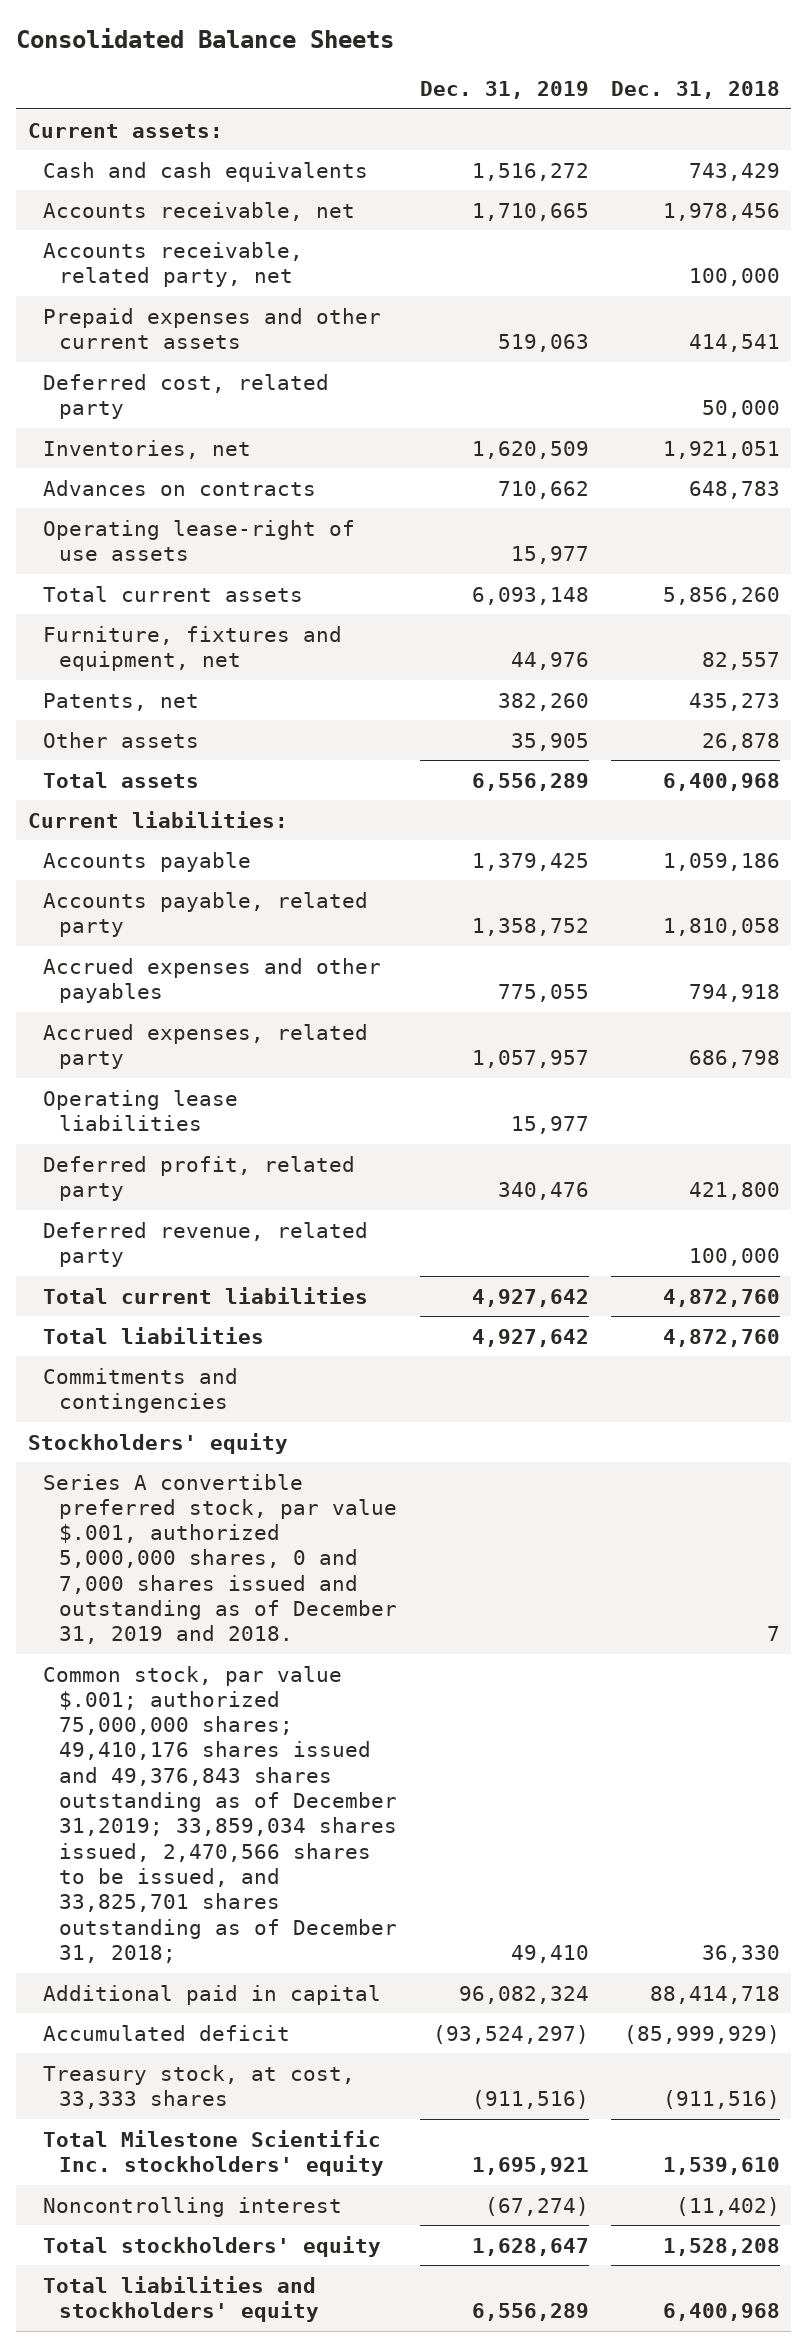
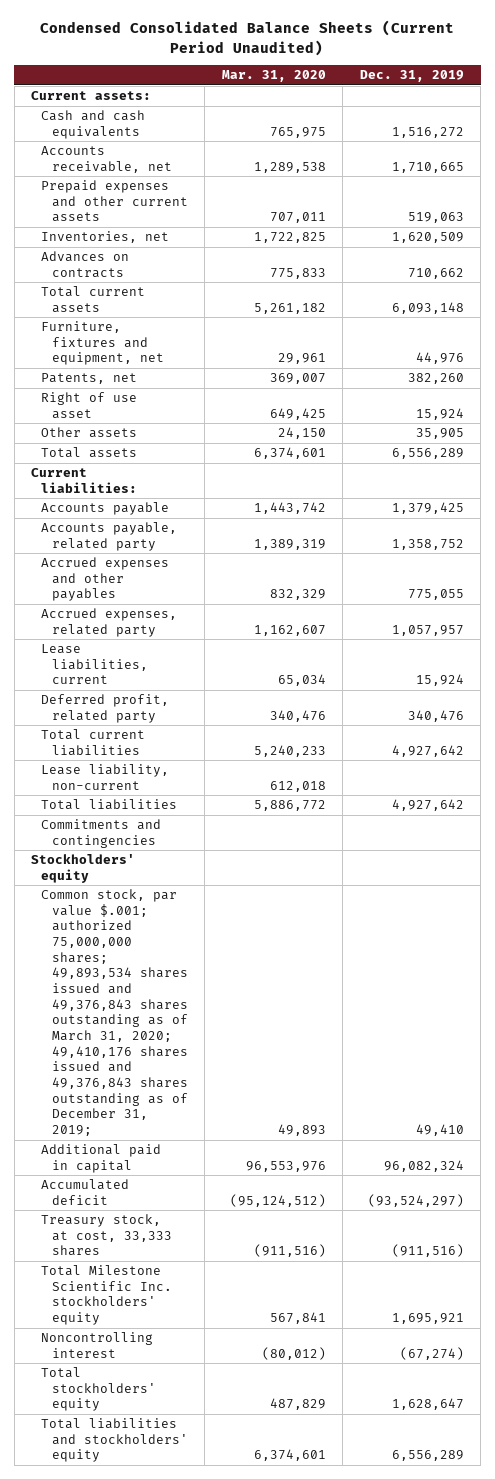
- Consolidated Balance Sheets
+ Condensed Consolidated Balance Sheets (Current Period Unaudited)
- | Dec. 31, 2019 | Dec. 31, 2018
+ | Mar. 31, 2020 | Dec. 31, 2019
- Accounts receivable, related party, net | | 100,000
- Deferred cost, related party | | 50,000
- Operating lease-right of use assets | 15,977 |
+ Right of use asset | 649,425 | 15,924
- Operating lease liabilities | 15,977 |
+ Lease liabilities, current | 65,034 | 15,924
- Deferred revenue, related party | | 100,000
+ Lease liability, non-current | 612,018 |
- Series A convertible preferred stock, par value $.001, authorized 5,000,000 shares, 0 and 7,000 shares issued and outstanding as of December 31, 2019 and 2018. | | 7
- Common stock, par value $.001; authorized 75,000,000 shares; 49,410,176 shares issued and 49,376,843 shares outstanding as of December 31,2019; 33,859,034 shares issued, 2,470,566 shares to be issued, and 33,825,701 shares outstanding as of December 31, 2018; | 49,410 | 36,330
+ Common stock, par value $.001; authorized 75,000,000 shares; 49,893,534 shares issued and 49,376,843 shares outstanding as of March 31, 2020; 49,410,176 shares issued and 49,376,843 shares outstanding as of December 31, 2019; | 49,893 | 49,410

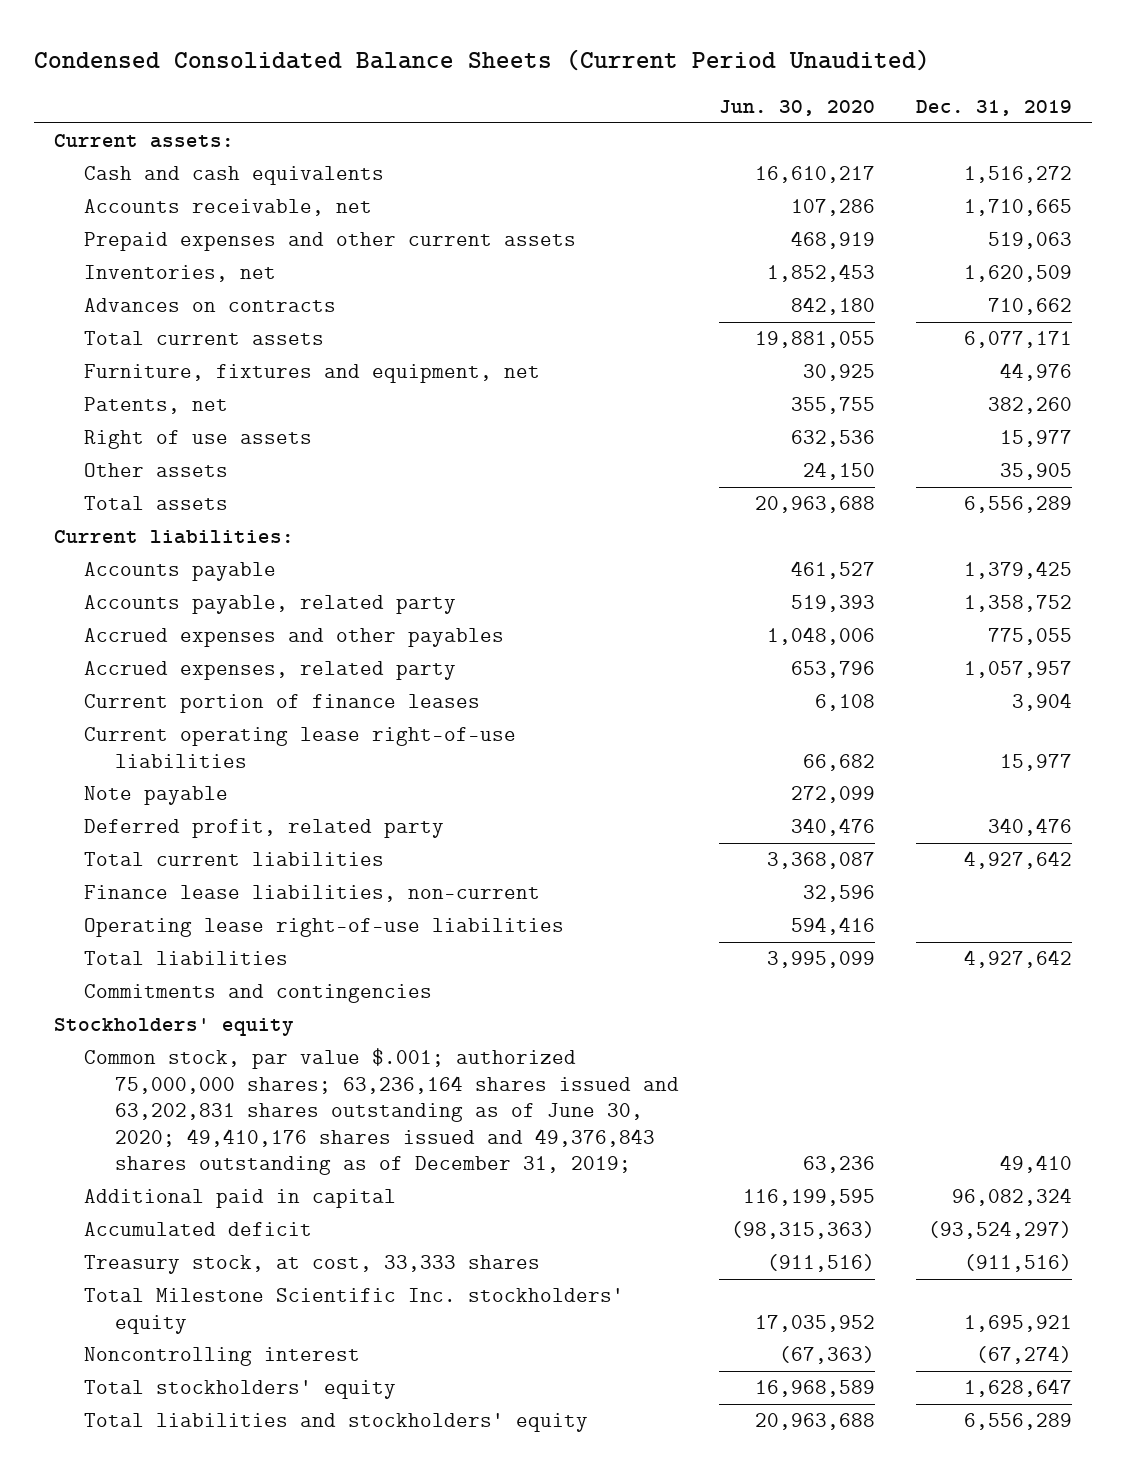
- | Mar. 31, 2020 | Dec. 31, 2019
+ | Jun. 30, 2020 | Dec. 31, 2019
- Total current assets | 5,261,182 | 6,093,148
+ Total current assets | 19,881,055 | 6,077,171
- Right of use asset | 649,425 | 15,924
+ Right of use assets | 632,536 | 15,977
- Lease liabilities, current | 65,034 | 15,924
+ Current portion of finance leases | 6,108 | 3,904
+ Current operating lease right-of-use liabilities | 66,682 | 15,977
+ Note payable | 272,099 |
- Lease liability, non-current | 612,018 |
+ Finance lease liabilities, non-current | 32,596 |
+ Operating lease right-of-use liabilities | 594,416 |
- Common stock, par value $.001; authorized 75,000,000 shares; 49,893,534 shares issued and 49,376,843 shares outstanding as of March 31, 2020; 49,410,176 shares issued and 49,376,843 shares outstanding as of December 31, 2019; | 49,893 | 49,410
+ Common stock, par value $.001; authorized 75,000,000 shares; 63,236,164 shares issued and 63,202,831 shares outstanding as of June 30, 2020; 49,410,176 shares issued and 49,376,843 shares outstanding as of December 31, 2019; | 63,236 | 49,410

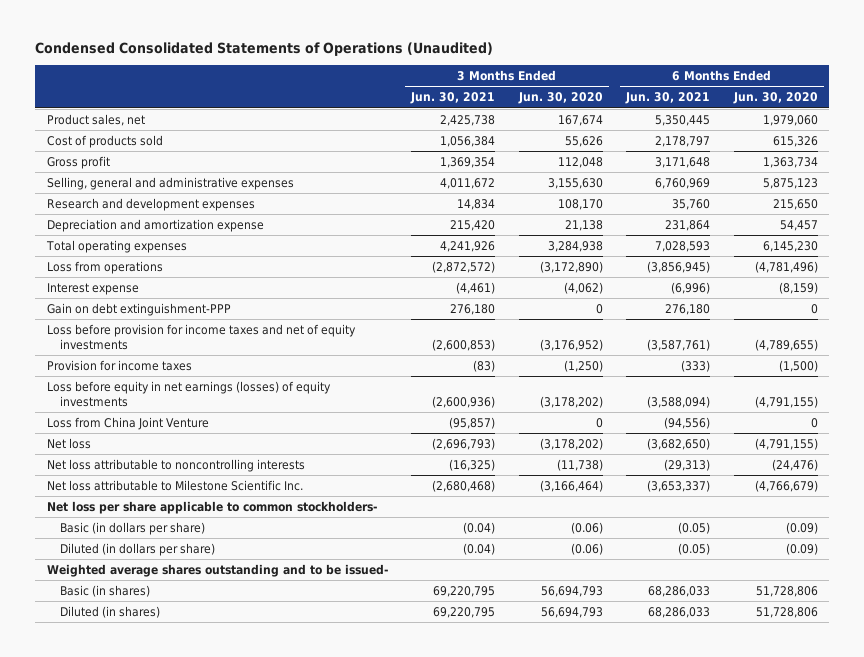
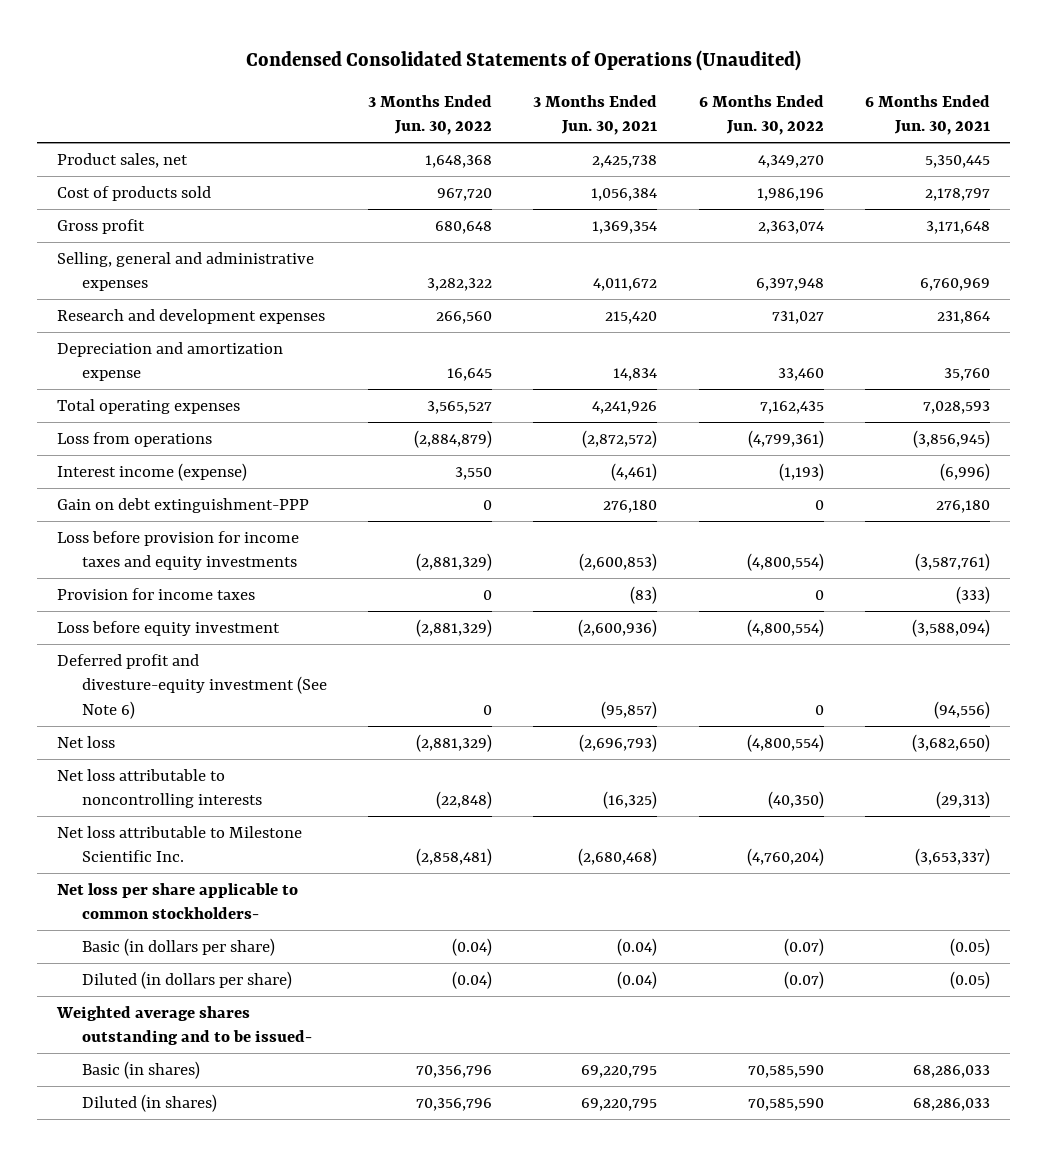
- | 3 Months Ended Jun. 30, 2021 | 3 Months Ended Jun. 30, 2020 | 6 Months Ended Jun. 30, 2021 | 6 Months Ended Jun. 30, 2020
+ | 3 Months Ended Jun. 30, 2022 | 3 Months Ended Jun. 30, 2021 | 6 Months Ended Jun. 30, 2022 | 6 Months Ended Jun. 30, 2021
- Research and development expenses | 14,834 | 108,170 | 35,760 | 215,650
- Depreciation and amortization expense | 215,420 | 21,138 | 231,864 | 54,457
+ Research and development expenses | 266,560 | 215,420 | 731,027 | 231,864
+ Depreciation and amortization expense | 16,645 | 14,834 | 33,460 | 35,760
- Interest expense | (4,461) | (4,062) | (6,996) | (8,159)
+ Interest income (expense) | 3,550 | (4,461) | (1,193) | (6,996)
- Loss before provision for income taxes and net of equity investments | (2,600,853) | (3,176,952) | (3,587,761) | (4,789,655)
+ Loss before provision for income taxes and equity investments | (2,881,329) | (2,600,853) | (4,800,554) | (3,587,761)
- Loss before equity in net earnings (losses) of equity investments | (2,600,936) | (3,178,202) | (3,588,094) | (4,791,155)
- Loss from China Joint Venture | (95,857) | 0 | (94,556) | 0
+ Loss before equity investment | (2,881,329) | (2,600,936) | (4,800,554) | (3,588,094)
+ Deferred profit and divesture-equity investment (See Note 6) | 0 | (95,857) | 0 | (94,556)

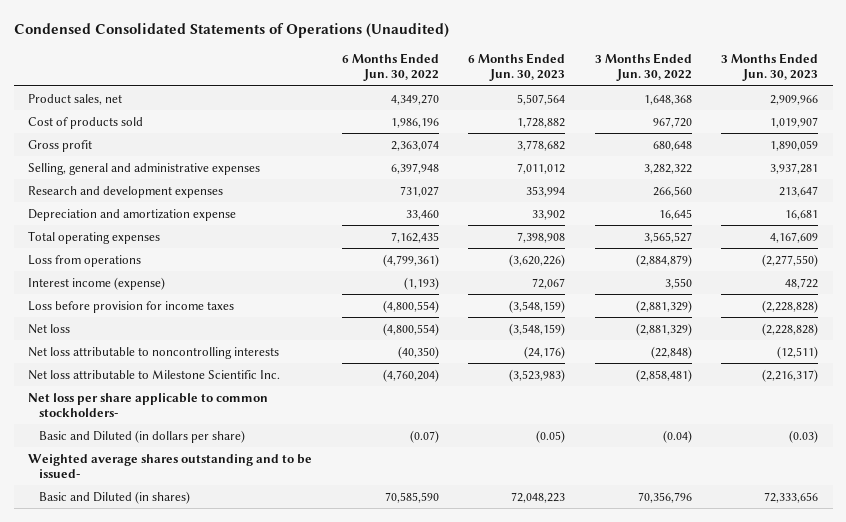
- | 3 Months Ended Jun. 30, 2022 | 3 Months Ended Jun. 30, 2021 | 6 Months Ended Jun. 30, 2022 | 6 Months Ended Jun. 30, 2021
+ | 6 Months Ended Jun. 30, 2022 | 6 Months Ended Jun. 30, 2023 | 3 Months Ended Jun. 30, 2022 | 3 Months Ended Jun. 30, 2023
- Gain on debt extinguishment-PPP | 0 | 276,180 | 0 | 276,180
- Loss before provision for income taxes and equity investments | (2,881,329) | (2,600,853) | (4,800,554) | (3,587,761)
- Provision for income taxes | 0 | (83) | 0 | (333)
- Loss before equity investment | (2,881,329) | (2,600,936) | (4,800,554) | (3,588,094)
- Deferred profit and divesture-equity investment (See Note 6) | 0 | (95,857) | 0 | (94,556)
+ Loss before provision for income taxes | (4,800,554) | (3,548,159) | (2,881,329) | (2,228,828)
- Basic (in dollars per share) | (0.04) | (0.04) | (0.07) | (0.05)
- Diluted (in dollars per share) | (0.04) | (0.04) | (0.07) | (0.05)
+ Basic and Diluted (in dollars per share) | (0.07) | (0.05) | (0.04) | (0.03)
- Basic (in shares) | 70,356,796 | 69,220,795 | 70,585,590 | 68,286,033
- Diluted (in shares) | 70,356,796 | 69,220,795 | 70,585,590 | 68,286,033
+ Basic and Diluted (in shares) | 70,585,590 | 72,048,223 | 70,356,796 | 72,333,656

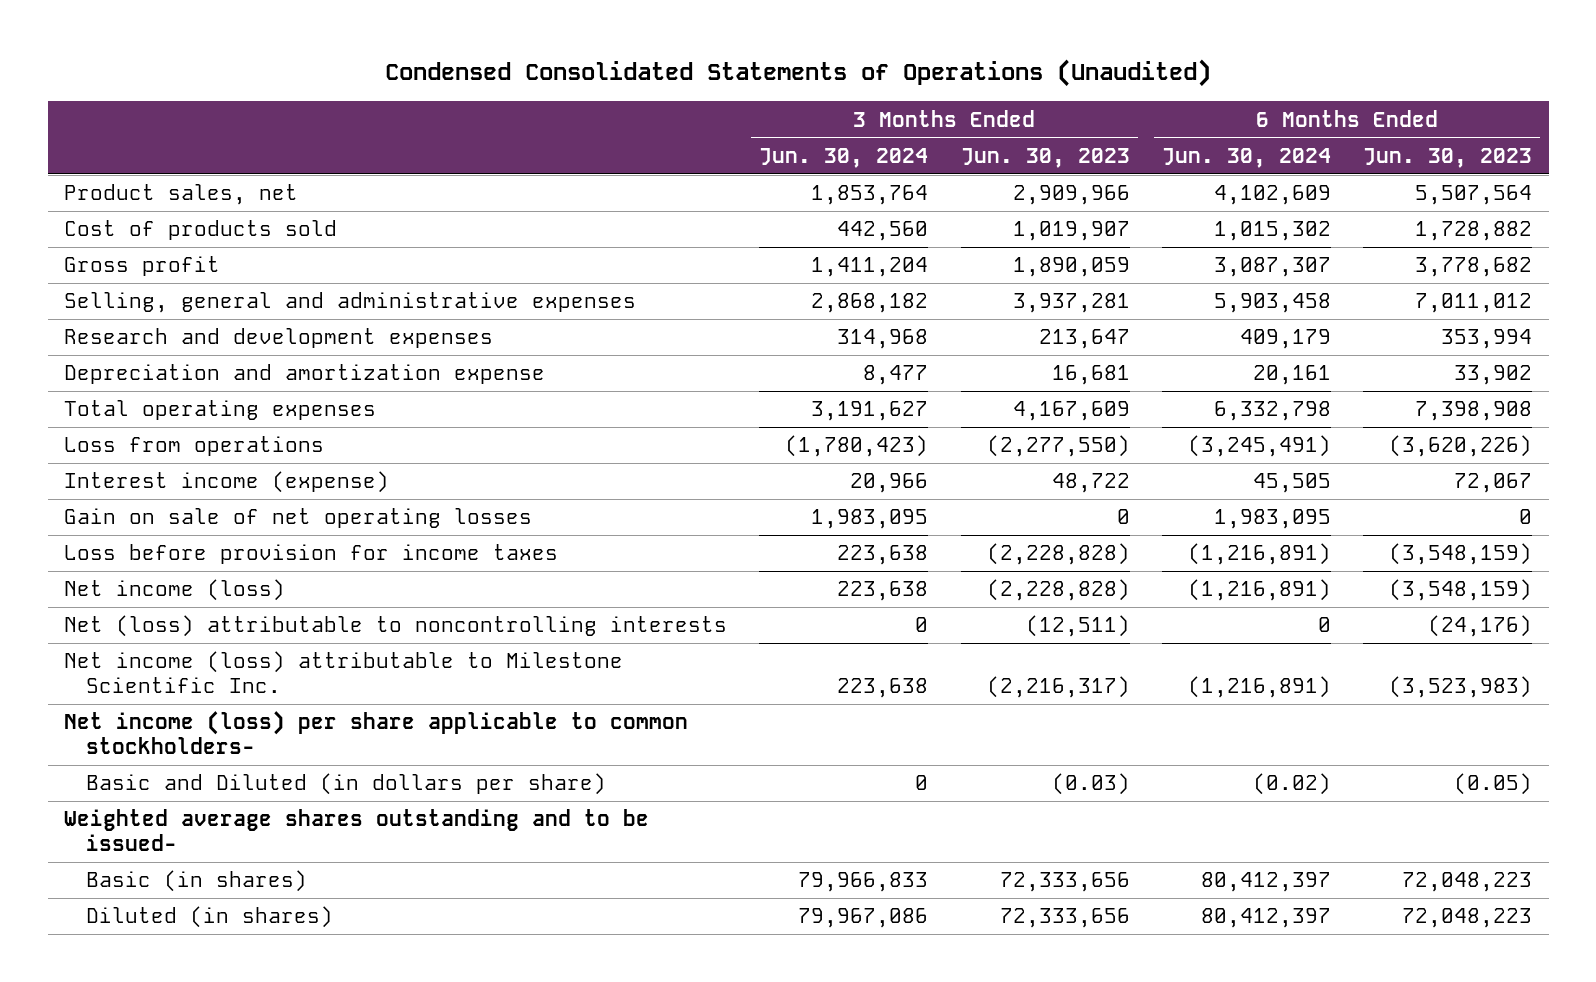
- | 6 Months Ended Jun. 30, 2022 | 6 Months Ended Jun. 30, 2023 | 3 Months Ended Jun. 30, 2022 | 3 Months Ended Jun. 30, 2023
+ | 3 Months Ended Jun. 30, 2024 | 3 Months Ended Jun. 30, 2023 | 6 Months Ended Jun. 30, 2024 | 6 Months Ended Jun. 30, 2023
+ Gain on sale of net operating losses | 1,983,095 | 0 | 1,983,095 | 0
- Net loss | (4,800,554) | (3,548,159) | (2,881,329) | (2,228,828)
- Net loss attributable to noncontrolling interests | (40,350) | (24,176) | (22,848) | (12,511)
- Net loss attributable to Milestone Scientific Inc. | (4,760,204) | (3,523,983) | (2,858,481) | (2,216,317)
- Net loss per share applicable to common stockholders-
+ Net income (loss) | 223,638 | (2,228,828) | (1,216,891) | (3,548,159)
+ Net (loss) attributable to noncontrolling interests | 0 | (12,511) | 0 | (24,176)
+ Net income (loss) attributable to Milestone Scientific Inc. | 223,638 | (2,216,317) | (1,216,891) | (3,523,983)
+ Net income (loss) per share applicable to common stockholders-
- Basic and Diluted (in shares) | 70,585,590 | 72,048,223 | 70,356,796 | 72,333,656
+ Basic (in shares) | 79,966,833 | 72,333,656 | 80,412,397 | 72,048,223
+ Diluted (in shares) | 79,967,086 | 72,333,656 | 80,412,397 | 72,048,223

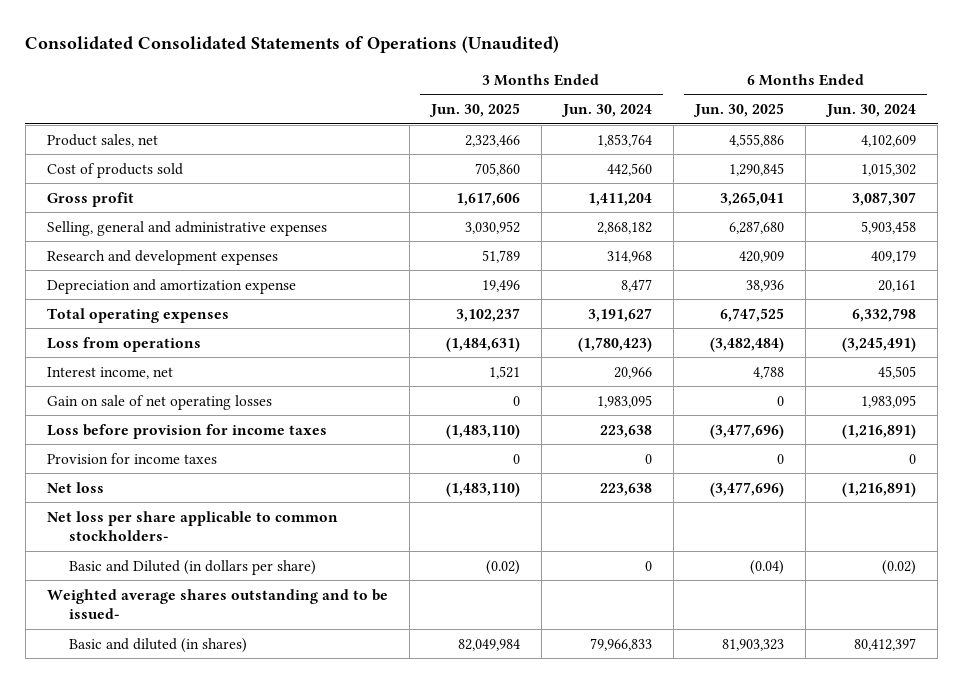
- Condensed Consolidated Statements of Operations (Unaudited)
+ Consolidated Consolidated Statements of Operations (Unaudited)
- | 3 Months Ended Jun. 30, 2024 | 3 Months Ended Jun. 30, 2023 | 6 Months Ended Jun. 30, 2024 | 6 Months Ended Jun. 30, 2023
+ | 3 Months Ended Jun. 30, 2025 | 3 Months Ended Jun. 30, 2024 | 6 Months Ended Jun. 30, 2025 | 6 Months Ended Jun. 30, 2024
- Interest income (expense) | 20,966 | 48,722 | 45,505 | 72,067
+ Interest income, net | 1,521 | 20,966 | 4,788 | 45,505
- Net income (loss) | 223,638 | (2,228,828) | (1,216,891) | (3,548,159)
- Net (loss) attributable to noncontrolling interests | 0 | (12,511) | 0 | (24,176)
- Net income (loss) attributable to Milestone Scientific Inc. | 223,638 | (2,216,317) | (1,216,891) | (3,523,983)
- Net income (loss) per share applicable to common stockholders-
+ Provision for income taxes | 0 | 0 | 0 | 0
+ Net loss | (1,483,110) | 223,638 | (3,477,696) | (1,216,891)
+ Net loss per share applicable to common stockholders-
- Basic (in shares) | 79,966,833 | 72,333,656 | 80,412,397 | 72,048,223
- Diluted (in shares) | 79,967,086 | 72,333,656 | 80,412,397 | 72,048,223
+ Basic and diluted (in shares) | 82,049,984 | 79,966,833 | 81,903,323 | 80,412,397

